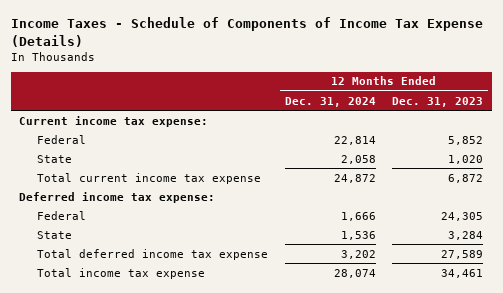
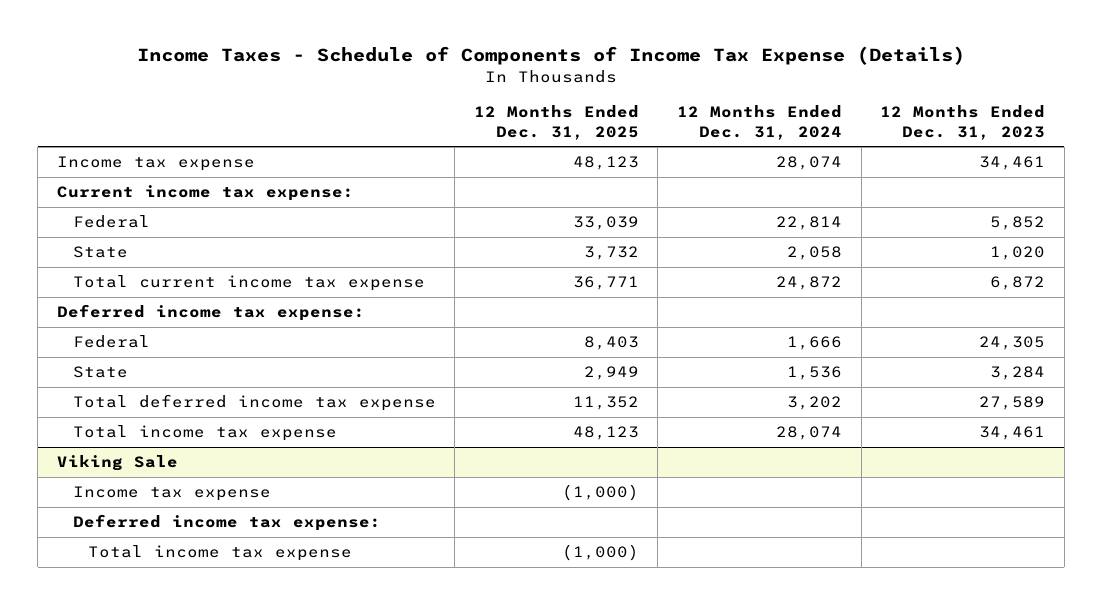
- | 12 Months Ended Dec. 31, 2024 | 12 Months Ended Dec. 31, 2023
+ | 12 Months Ended Dec. 31, 2025 | 12 Months Ended Dec. 31, 2024 | 12 Months Ended Dec. 31, 2023
+ Income tax expense | 48,123 | 28,074 | 34,461
+ Viking Sale
+ Income tax expense | (1,000) | |
+ Deferred income tax expense:
+ Total income tax expense | (1,000) | |

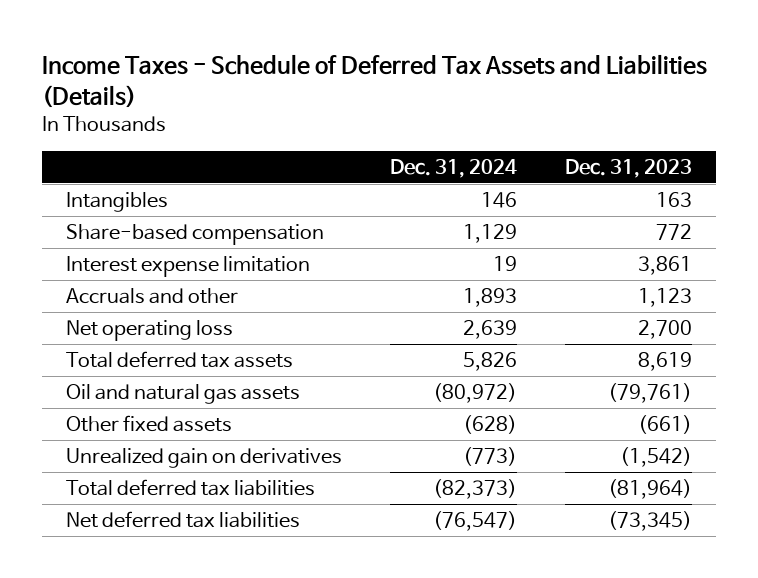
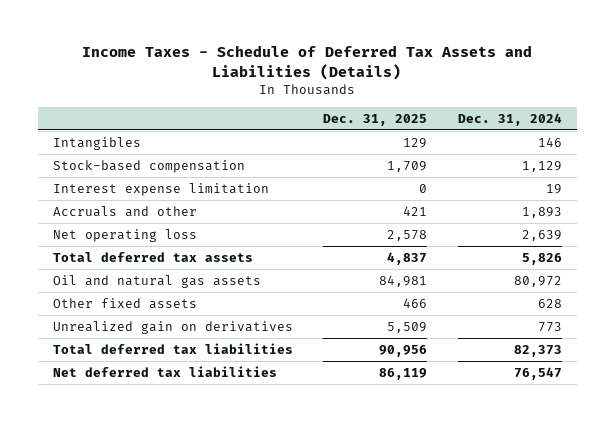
- | Dec. 31, 2024 | Dec. 31, 2023
+ | Dec. 31, 2025 | Dec. 31, 2024
- Share-based compensation | 1,129 | 772
+ Stock-based compensation | 1,709 | 1,129
- Oil and natural gas assets | (80,972) | (79,761)
- Other fixed assets | (628) | (661)
- Unrealized gain on derivatives | (773) | (1,542)
- Total deferred tax liabilities | (82,373) | (81,964)
- Net deferred tax liabilities | (76,547) | (73,345)
+ Oil and natural gas assets | 84,981 | 80,972
+ Other fixed assets | 466 | 628
+ Unrealized gain on derivatives | 5,509 | 773
+ Total deferred tax liabilities | 90,956 | 82,373
+ Net deferred tax liabilities | 86,119 | 76,547

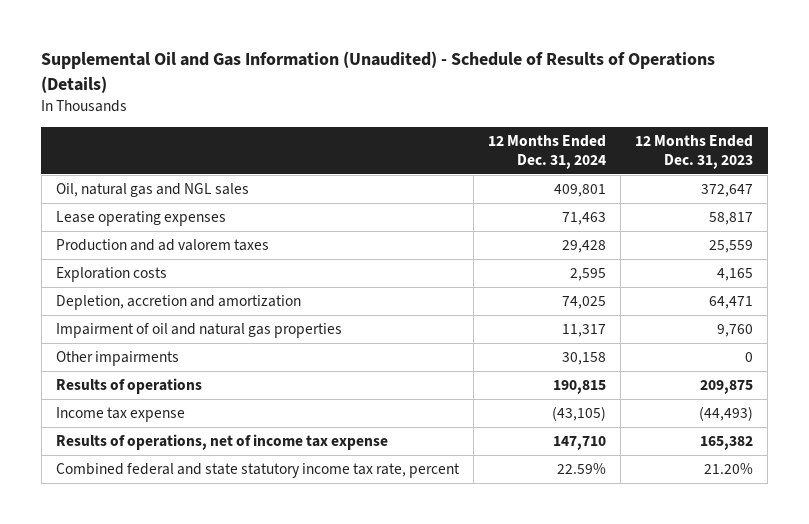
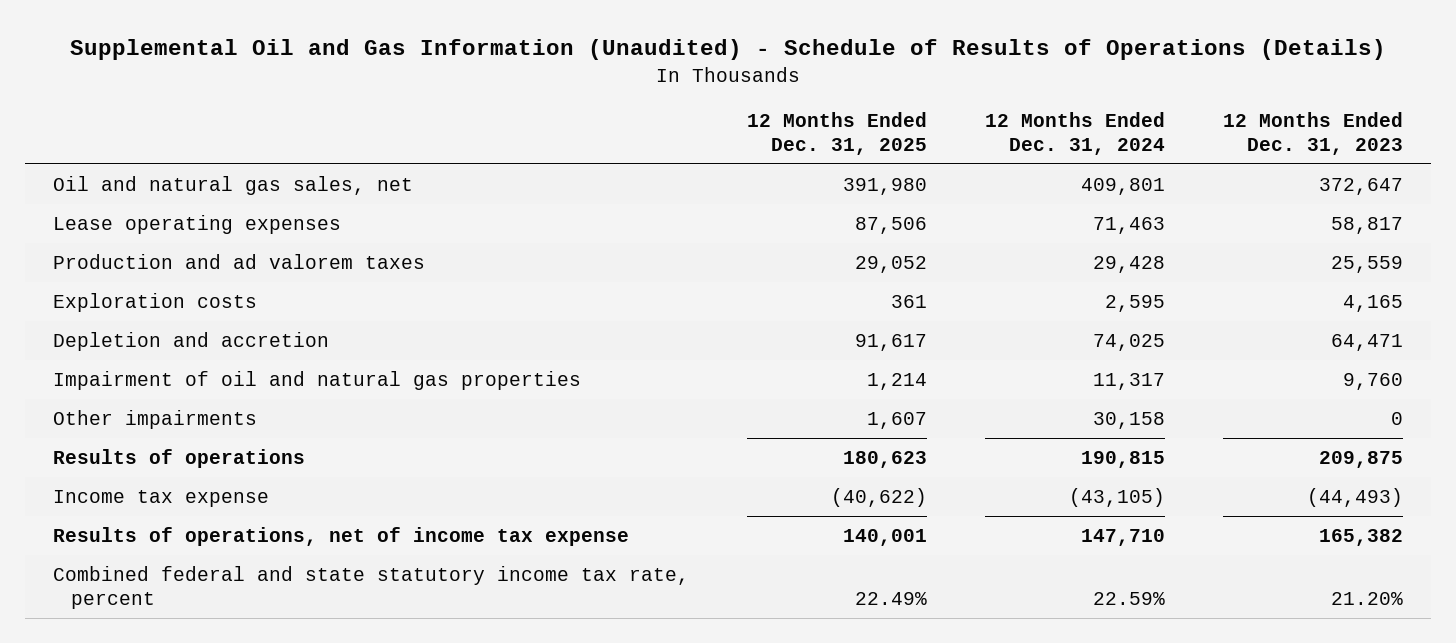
- | 12 Months Ended Dec. 31, 2024 | 12 Months Ended Dec. 31, 2023
+ | 12 Months Ended Dec. 31, 2025 | 12 Months Ended Dec. 31, 2024 | 12 Months Ended Dec. 31, 2023
- Oil, natural gas and NGL sales | 409,801 | 372,647
+ Oil and natural gas sales, net | 391,980 | 409,801 | 372,647
- Depletion, accretion and amortization | 74,025 | 64,471
+ Depletion and accretion | 91,617 | 74,025 | 64,471

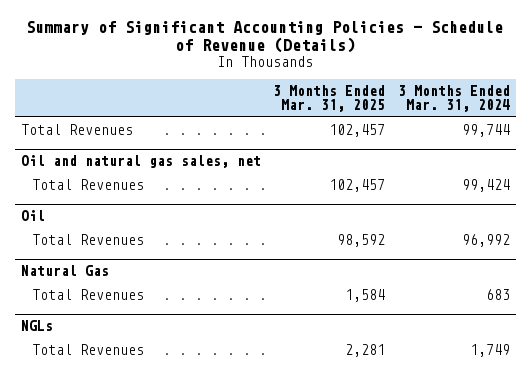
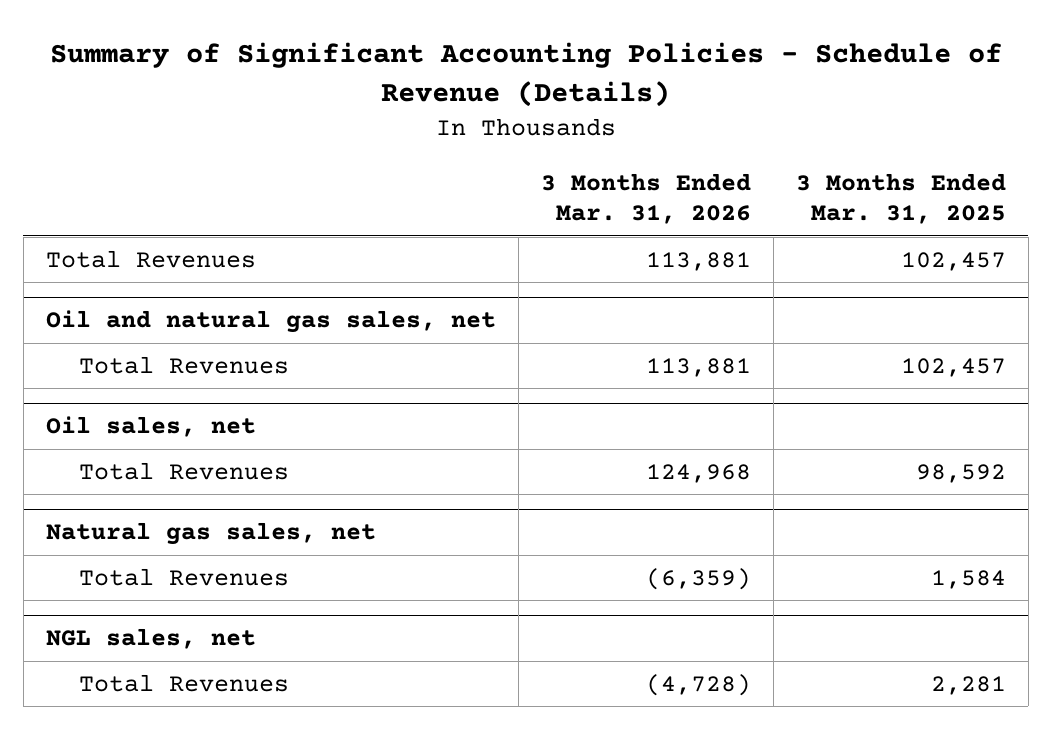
- | 3 Months Ended Mar. 31, 2025 | 3 Months Ended Mar. 31, 2024
+ | 3 Months Ended Mar. 31, 2026 | 3 Months Ended Mar. 31, 2025
- Oil
+ Oil sales, net
- Natural Gas
+ Natural gas sales, net
- NGLs
+ NGL sales, net

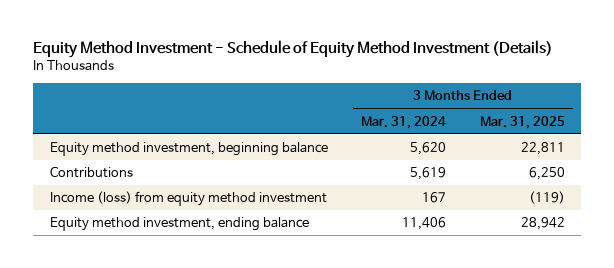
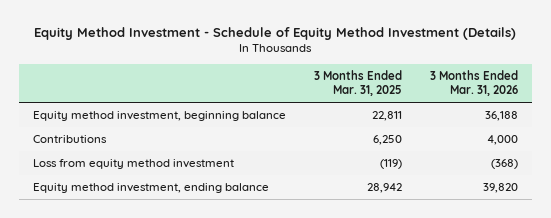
- | 3 Months Ended Mar. 31, 2024 | 3 Months Ended Mar. 31, 2025
+ | 3 Months Ended Mar. 31, 2025 | 3 Months Ended Mar. 31, 2026
- Income (loss) from equity method investment | 167 | (119)
+ Loss from equity method investment | (119) | (368)

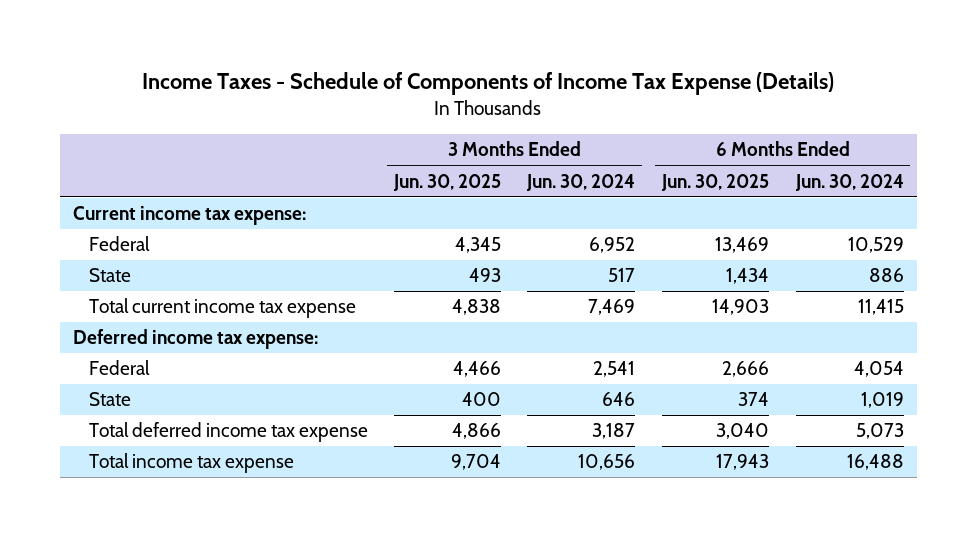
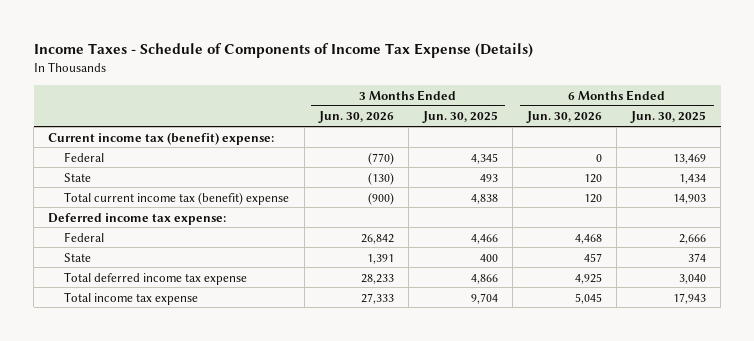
- | 3 Months Ended Jun. 30, 2025 | 3 Months Ended Jun. 30, 2024 | 6 Months Ended Jun. 30, 2025 | 6 Months Ended Jun. 30, 2024
+ | 3 Months Ended Jun. 30, 2026 | 3 Months Ended Jun. 30, 2025 | 6 Months Ended Jun. 30, 2026 | 6 Months Ended Jun. 30, 2025
- Current income tax expense:
+ Current income tax (benefit) expense:
- Total current income tax expense | 4,838 | 7,469 | 14,903 | 11,415
+ Total current income tax (benefit) expense | (900) | 4,838 | 120 | 14,903

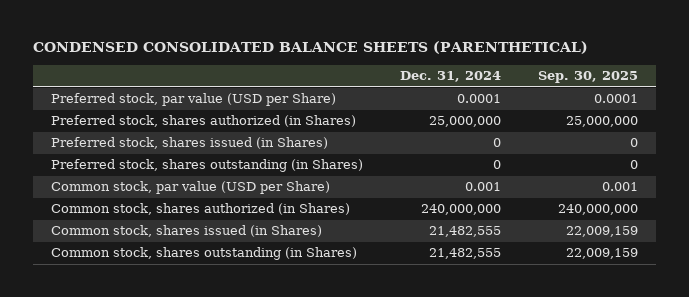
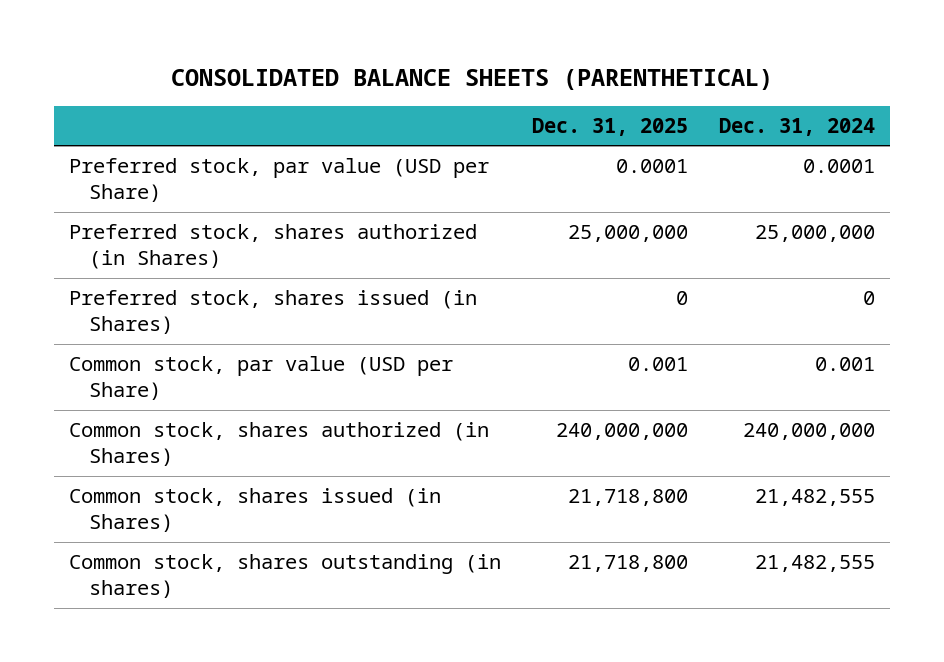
- CONDENSED CONSOLIDATED BALANCE SHEETS (PARENTHETICAL)
+ CONSOLIDATED BALANCE SHEETS (PARENTHETICAL)
- | Dec. 31, 2024 | Sep. 30, 2025
+ | Dec. 31, 2025 | Dec. 31, 2024
- Preferred stock, shares outstanding (in Shares) | 0 | 0
- Common stock, shares outstanding (in Shares) | 21,482,555 | 22,009,159
+ Common stock, shares outstanding (in shares) | 21,718,800 | 21,482,555

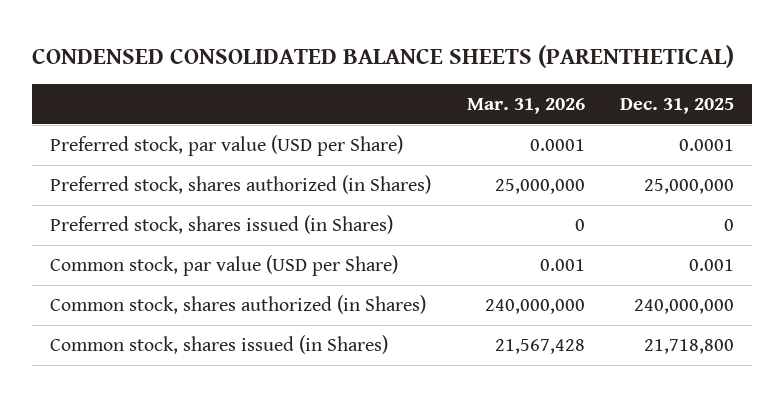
- CONSOLIDATED BALANCE SHEETS (PARENTHETICAL)
+ CONDENSED CONSOLIDATED BALANCE SHEETS (PARENTHETICAL)
- | Dec. 31, 2025 | Dec. 31, 2024
+ | Mar. 31, 2026 | Dec. 31, 2025
- Common stock, shares outstanding (in shares) | 21,718,800 | 21,482,555

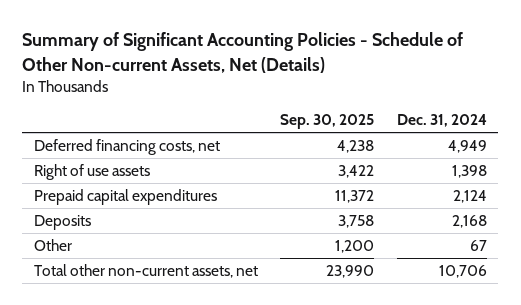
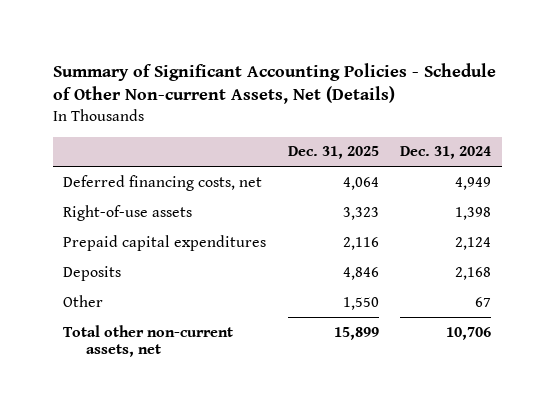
- | Sep. 30, 2025 | Dec. 31, 2024
+ | Dec. 31, 2025 | Dec. 31, 2024
- Right of use assets | 3,422 | 1,398
+ Right-of-use assets | 3,323 | 1,398

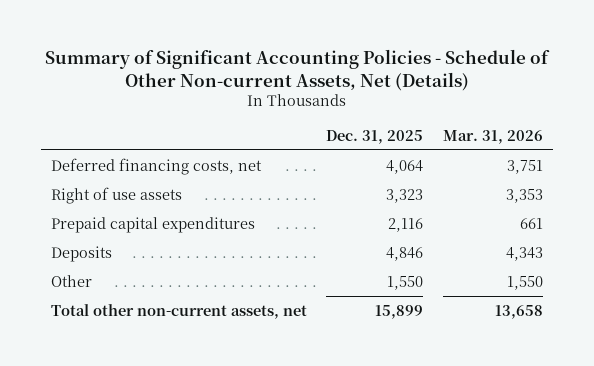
- | Dec. 31, 2025 | Dec. 31, 2024
+ | Dec. 31, 2025 | Mar. 31, 2026
- Right-of-use assets | 3,323 | 1,398
+ Right of use assets | 3,323 | 3,353

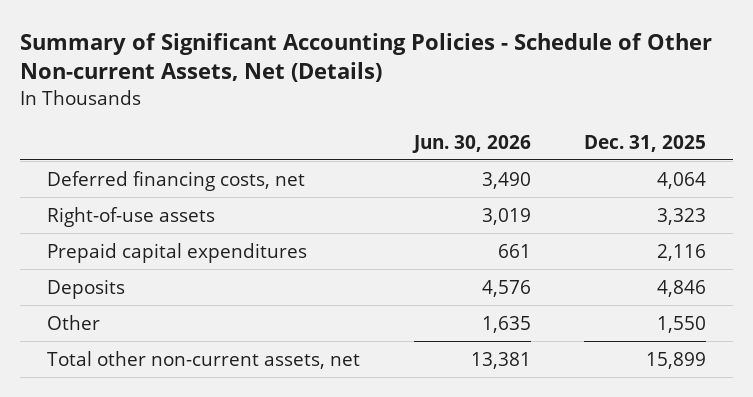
- | Dec. 31, 2025 | Mar. 31, 2026
+ | Jun. 30, 2026 | Dec. 31, 2025
- Right of use assets | 3,323 | 3,353
+ Right-of-use assets | 3,019 | 3,323

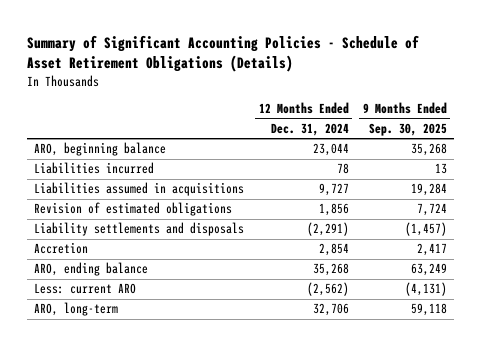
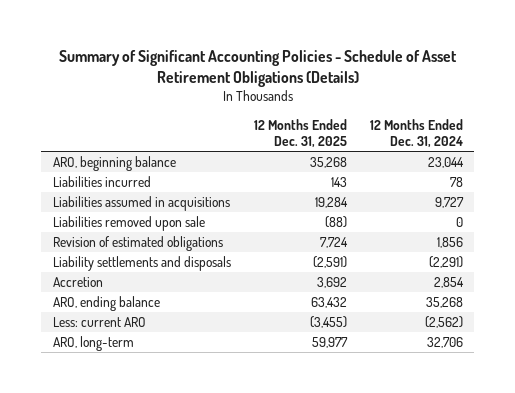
- | 12 Months Ended Dec. 31, 2024 | 9 Months Ended Sep. 30, 2025
+ | 12 Months Ended Dec. 31, 2025 | 12 Months Ended Dec. 31, 2024
+ Liabilities removed upon sale | (88) | 0

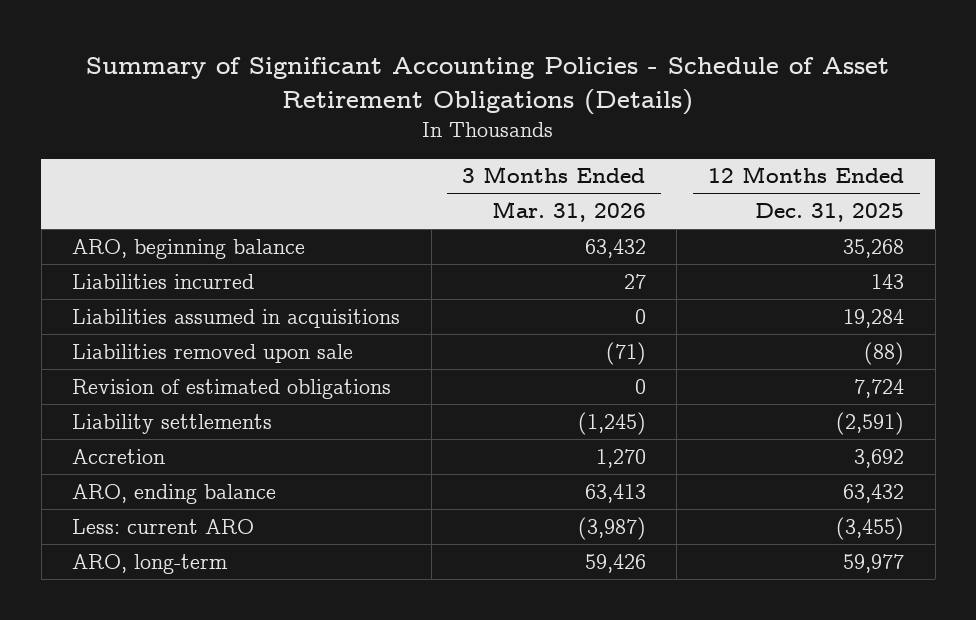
- | 12 Months Ended Dec. 31, 2025 | 12 Months Ended Dec. 31, 2024
+ | 3 Months Ended Mar. 31, 2026 | 12 Months Ended Dec. 31, 2025
- Liability settlements and disposals | (2,591) | (2,291)
+ Liability settlements | (1,245) | (2,591)

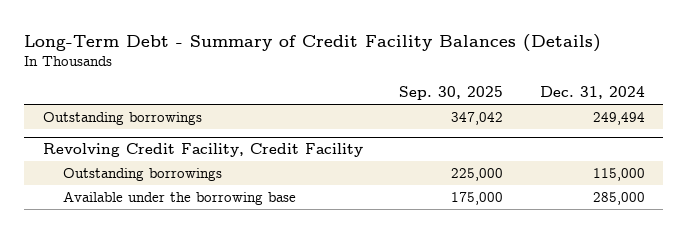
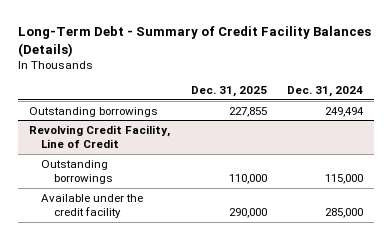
- | Sep. 30, 2025 | Dec. 31, 2024
+ | Dec. 31, 2025 | Dec. 31, 2024
- Revolving Credit Facility, Credit Facility
+ Revolving Credit Facility, Line of Credit
- Available under the borrowing base | 175,000 | 285,000
+ Available under the credit facility | 290,000 | 285,000

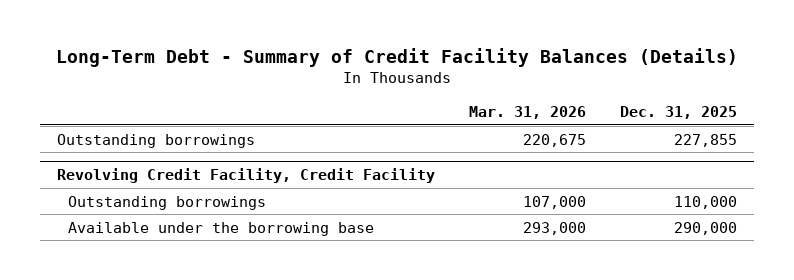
- | Dec. 31, 2025 | Dec. 31, 2024
+ | Mar. 31, 2026 | Dec. 31, 2025
- Revolving Credit Facility, Line of Credit
+ Revolving Credit Facility, Credit Facility
- Available under the credit facility | 290,000 | 285,000
+ Available under the borrowing base | 293,000 | 290,000

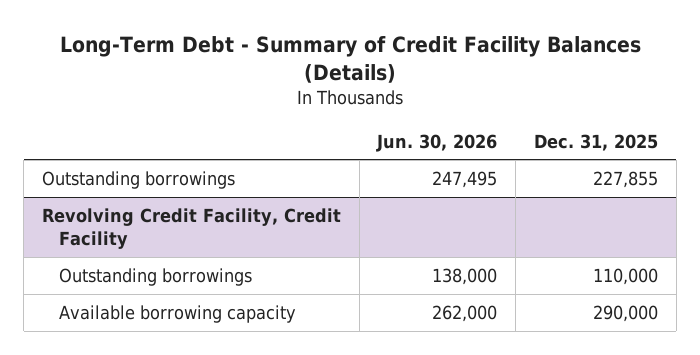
- | Mar. 31, 2026 | Dec. 31, 2025
+ | Jun. 30, 2026 | Dec. 31, 2025
@ Revolving Credit Facility, Credit Facility
- Available under the borrowing base | 293,000 | 290,000
+ Available borrowing capacity | 262,000 | 290,000

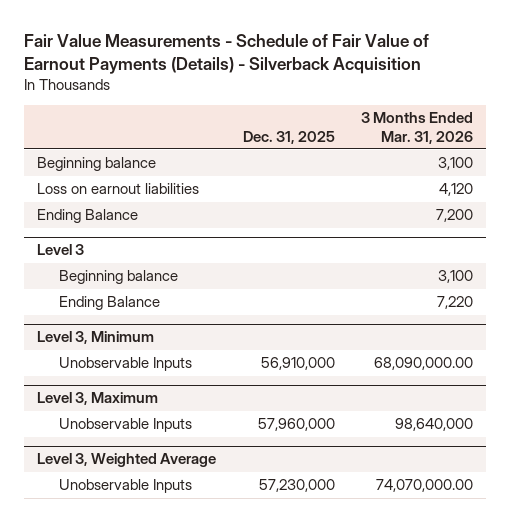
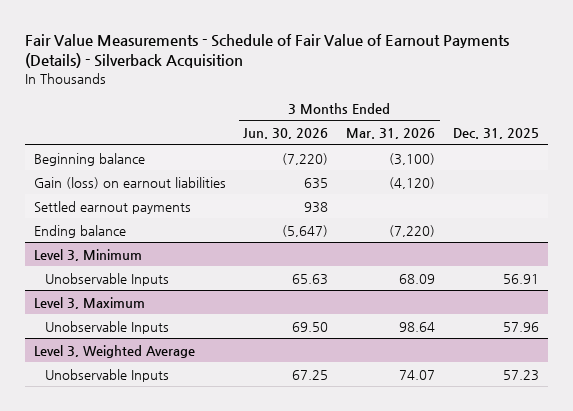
- | Dec. 31, 2025 | 3 Months Ended Mar. 31, 2026
+ | 3 Months Ended Jun. 30, 2026 | 3 Months Ended Mar. 31, 2026 | Dec. 31, 2025
- Beginning balance | | 3,100
- Loss on earnout liabilities | | 4,120
- Ending Balance | | 7,200
- Level 3
- Beginning balance | | 3,100
- Ending Balance | | 7,220
+ Beginning balance | (7,220) | (3,100) |
+ Gain (loss) on earnout liabilities | 635 | (4,120) |
+ Settled earnout payments | 938 | |
+ Ending balance | (5,647) | (7,220) |
@ Level 3, Minimum
- Unobservable Inputs | 56,910,000 | 68,090,000.00
+ Unobservable Inputs | 65.63 | 68.09 | 56.91
@ Level 3, Maximum
- Unobservable Inputs | 57,960,000 | 98,640,000
+ Unobservable Inputs | 69.50 | 98.64 | 57.96
@ Level 3, Weighted Average
- Unobservable Inputs | 57,230,000 | 74,070,000.00
+ Unobservable Inputs | 67.25 | 74.07 | 57.23

